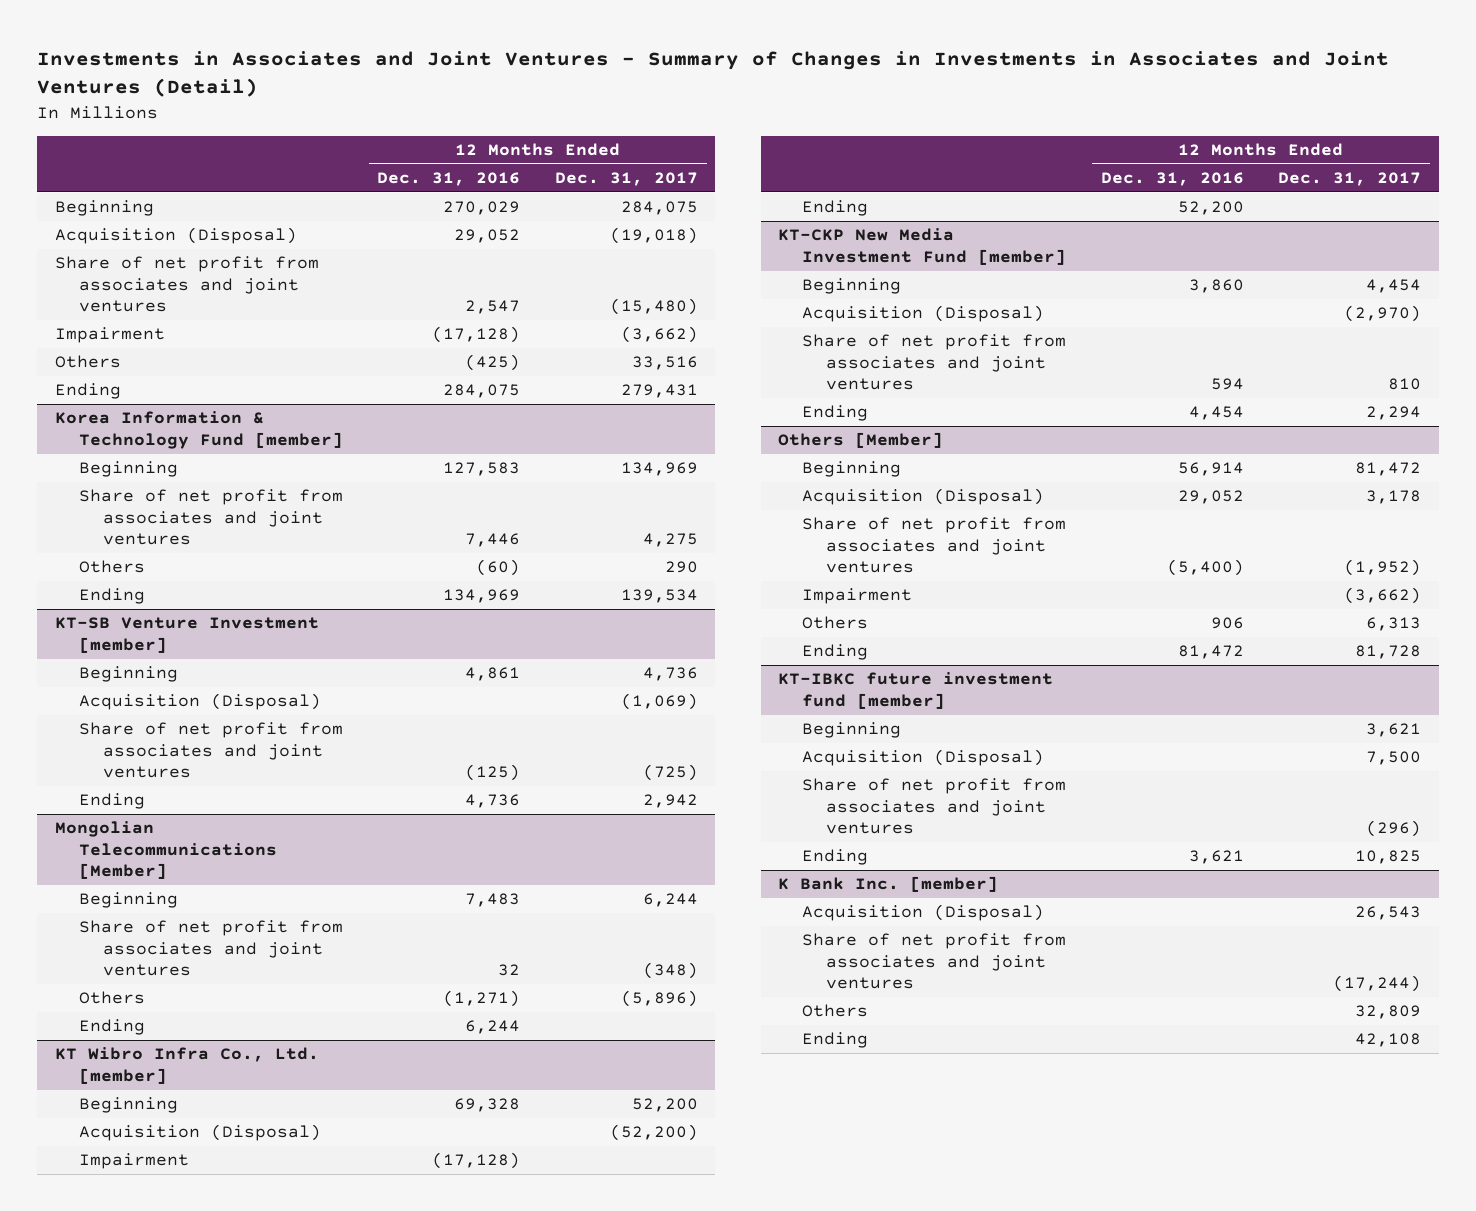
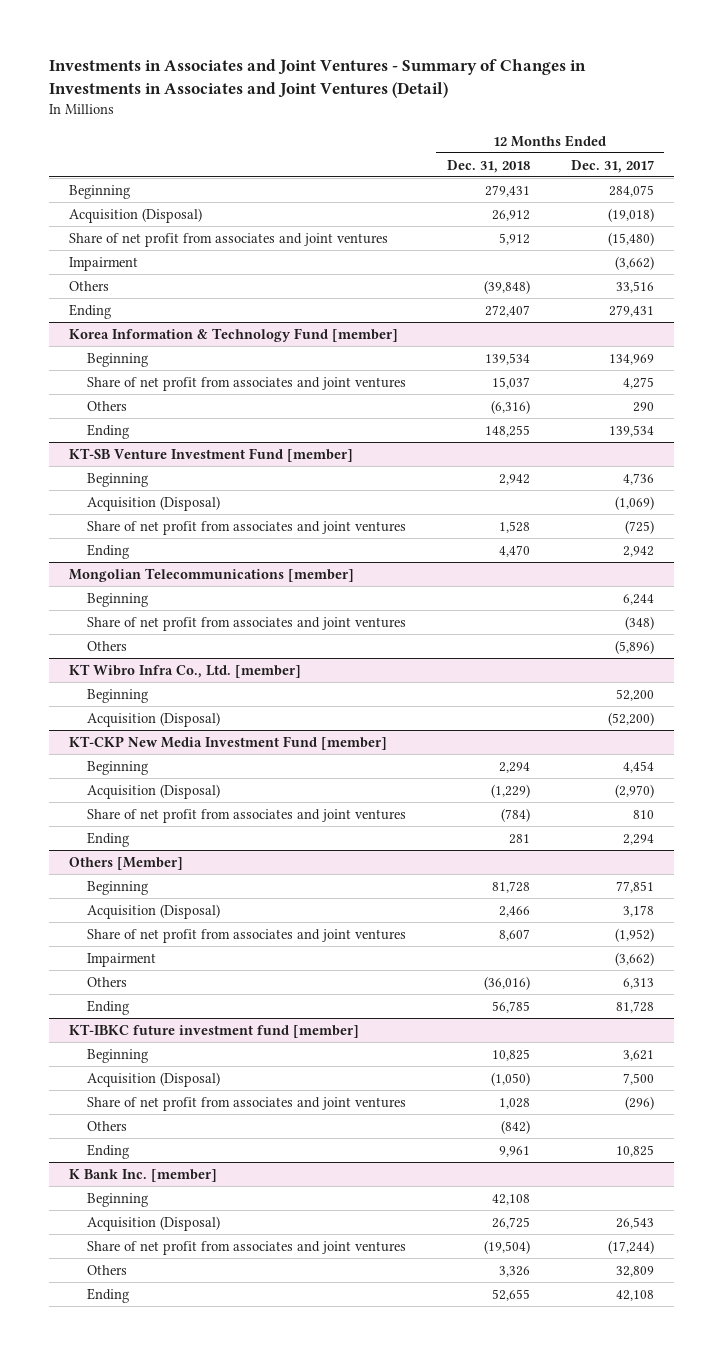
- | 12 Months Ended Dec. 31, 2016 | 12 Months Ended Dec. 31, 2017
+ | 12 Months Ended Dec. 31, 2018 | 12 Months Ended Dec. 31, 2017
- KT-SB Venture Investment [member]
+ KT-SB Venture Investment Fund [member]
- Mongolian Telecommunications [Member]
+ Mongolian Telecommunications [member]
- Ending | 6,244 |
@ KT Wibro Infra Co., Ltd. [member]
- Impairment | (17,128) |
- Ending | 52,200 |
@ Others [Member]
- Beginning | 56,914 | 81,472
+ Beginning | 81,728 | 77,851
@ KT-IBKC future investment fund [member]
+ Others | (842) |
@ K Bank Inc. [member]
+ Beginning | 42,108 |

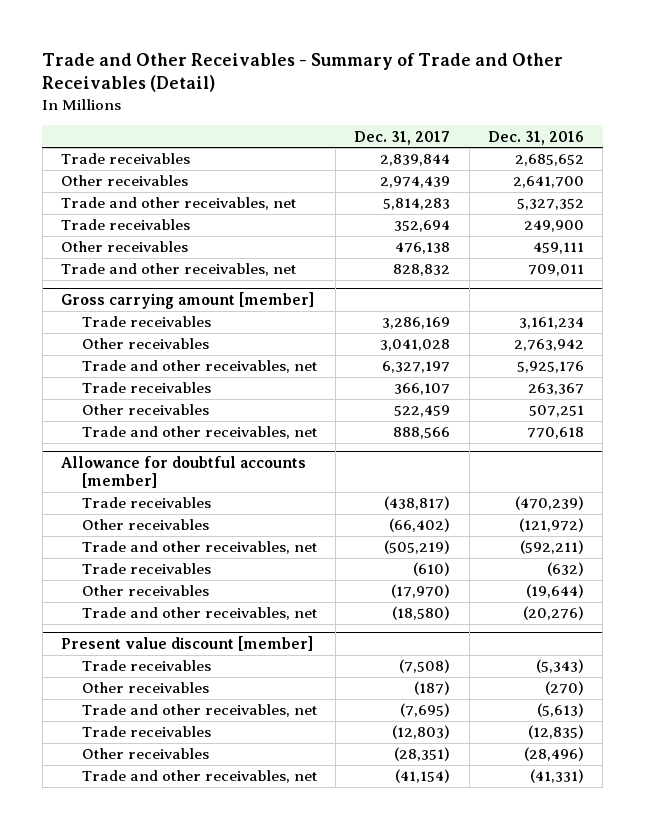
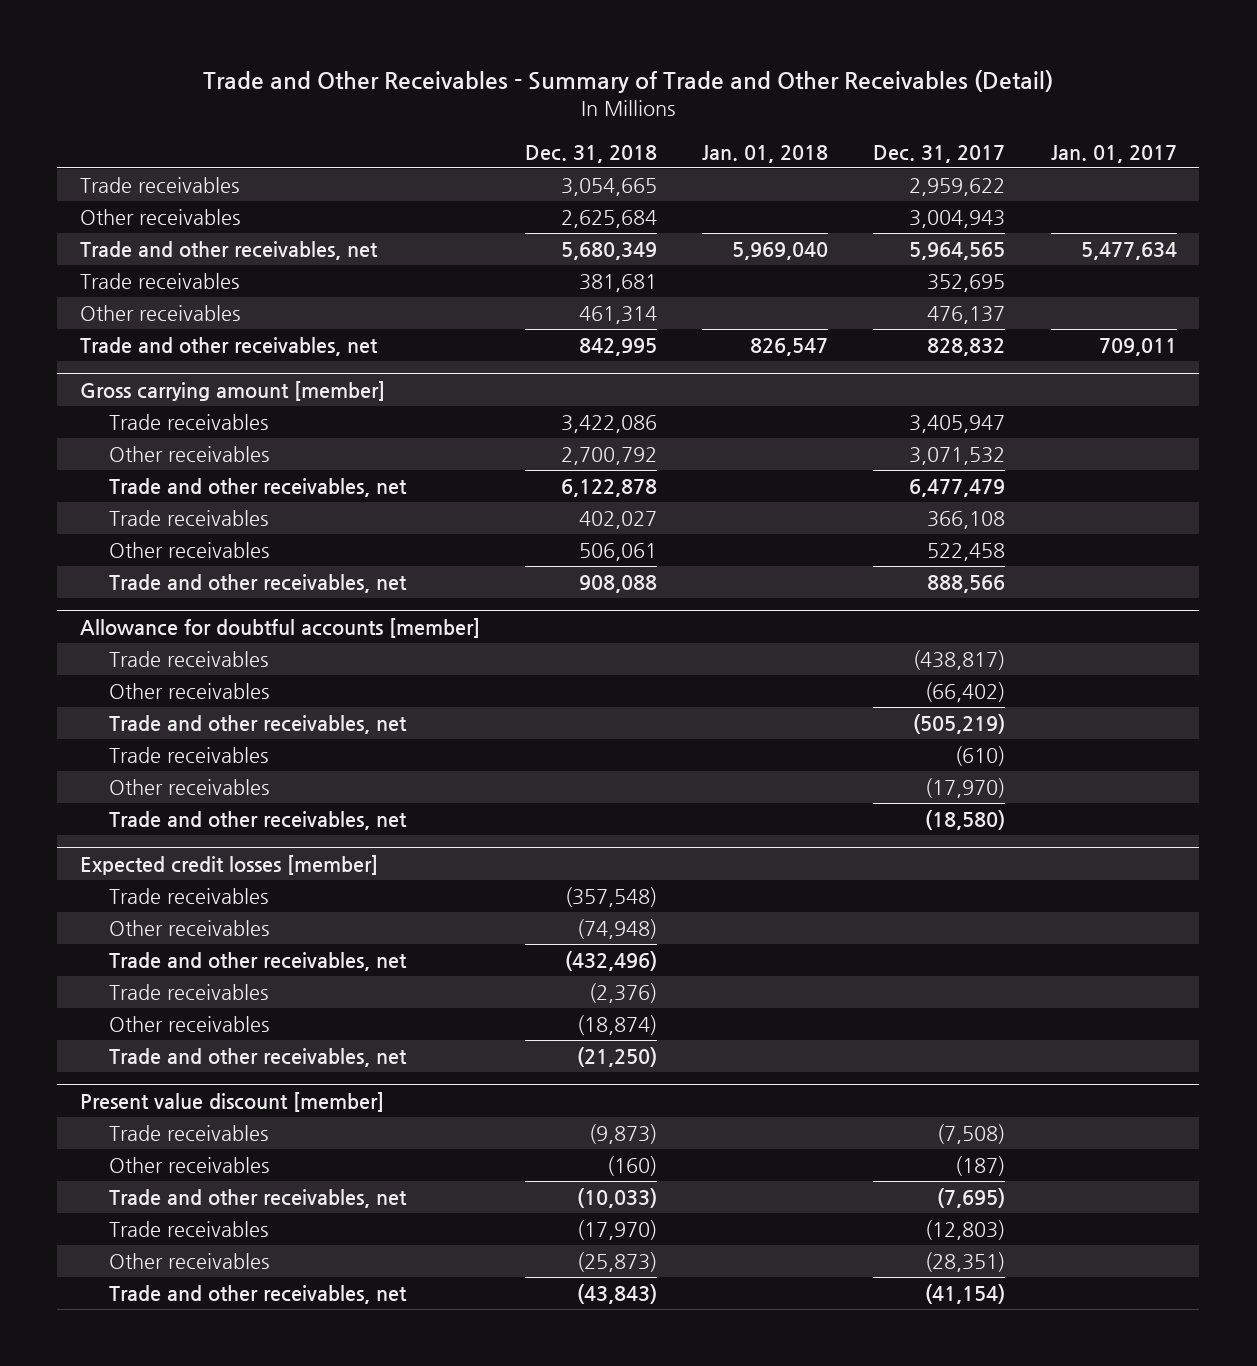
- | Dec. 31, 2017 | Dec. 31, 2016
+ | Dec. 31, 2018 | Jan. 01, 2018 | Dec. 31, 2017 | Jan. 01, 2017
- Trade receivables | 2,839,844 | 2,685,652
- Other receivables | 2,974,439 | 2,641,700
- Trade and other receivables, net | 5,814,283 | 5,327,352
- Trade receivables | 352,694 | 249,900
- Other receivables | 476,138 | 459,111
+ Trade receivables | 3,054,665 | | 2,959,622 |
+ Other receivables | 2,625,684 | | 3,004,943 |
+ Trade and other receivables, net | 5,680,349 | 5,969,040 | 5,964,565 | 5,477,634
+ Trade receivables | 381,681 | | 352,695 |
+ Other receivables | 461,314 | | 476,137 |
@ Gross carrying amount [member]
- Trade receivables | 3,286,169 | 3,161,234
- Other receivables | 3,041,028 | 2,763,942
- Trade and other receivables, net | 6,327,197 | 5,925,176
- Trade receivables | 366,107 | 263,367
- Other receivables | 522,459 | 507,251
+ Trade receivables | 3,422,086 | | 3,405,947 |
+ Other receivables | 2,700,792 | | 3,071,532 |
+ Trade and other receivables, net | 6,122,878 | | 6,477,479 |
+ Trade receivables | 402,027 | | 366,108 |
+ Other receivables | 506,061 | | 522,458 |
+ Expected credit losses [member]
+ Trade receivables | (357,548) | | |
+ Other receivables | (74,948) | | |
+ Trade and other receivables, net | (432,496) | | |
+ Trade receivables | (2,376) | | |
+ Other receivables | (18,874) | | |
+ Trade and other receivables, net | (21,250) | | |

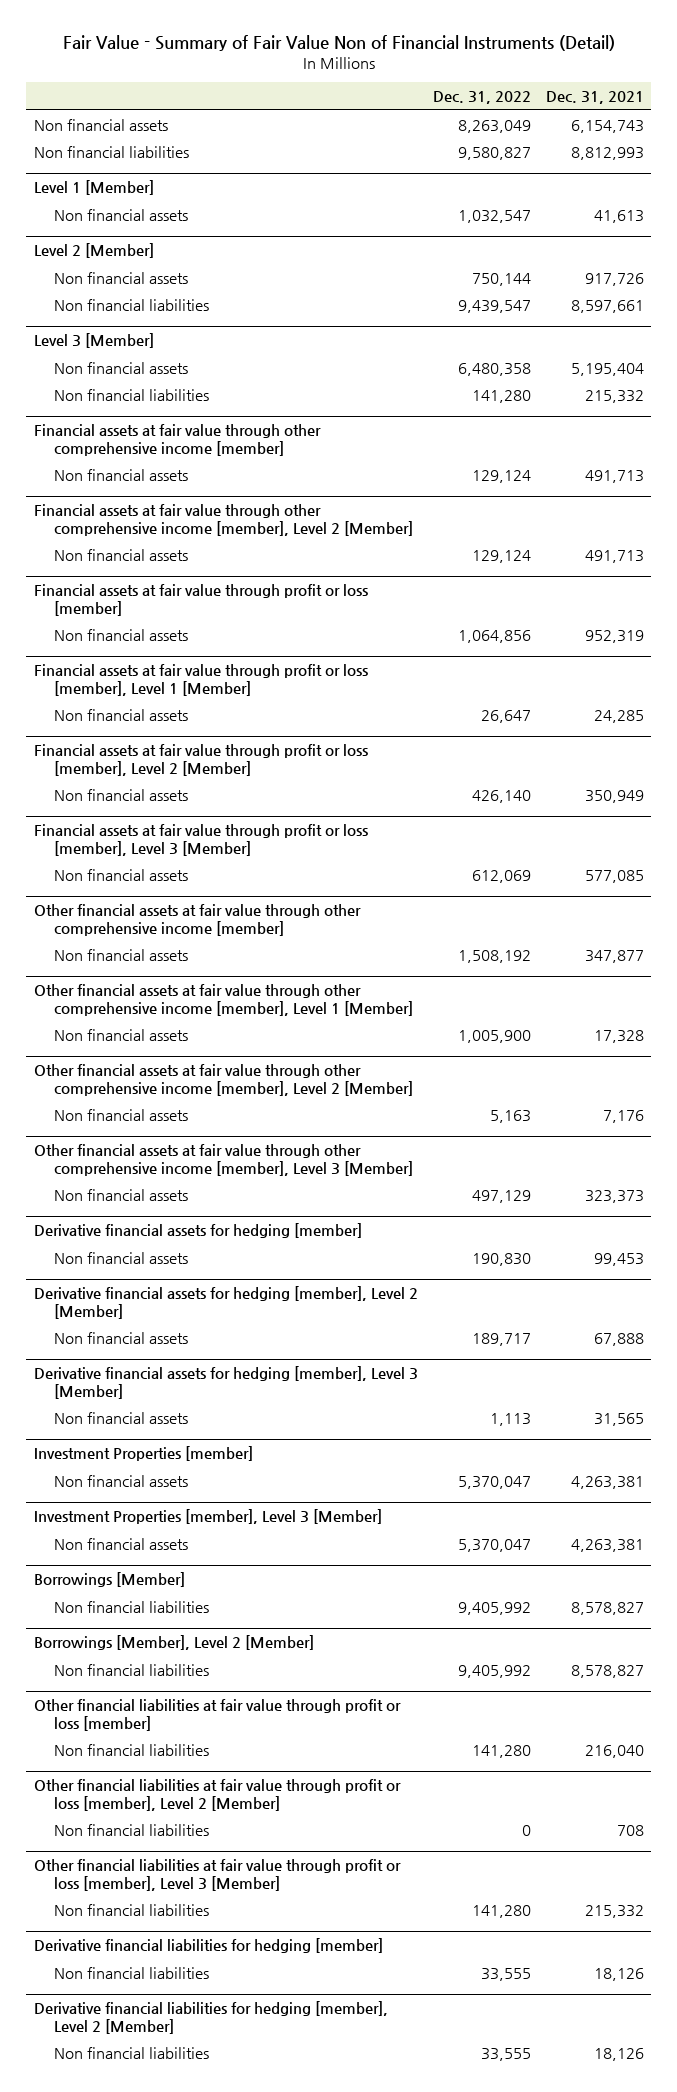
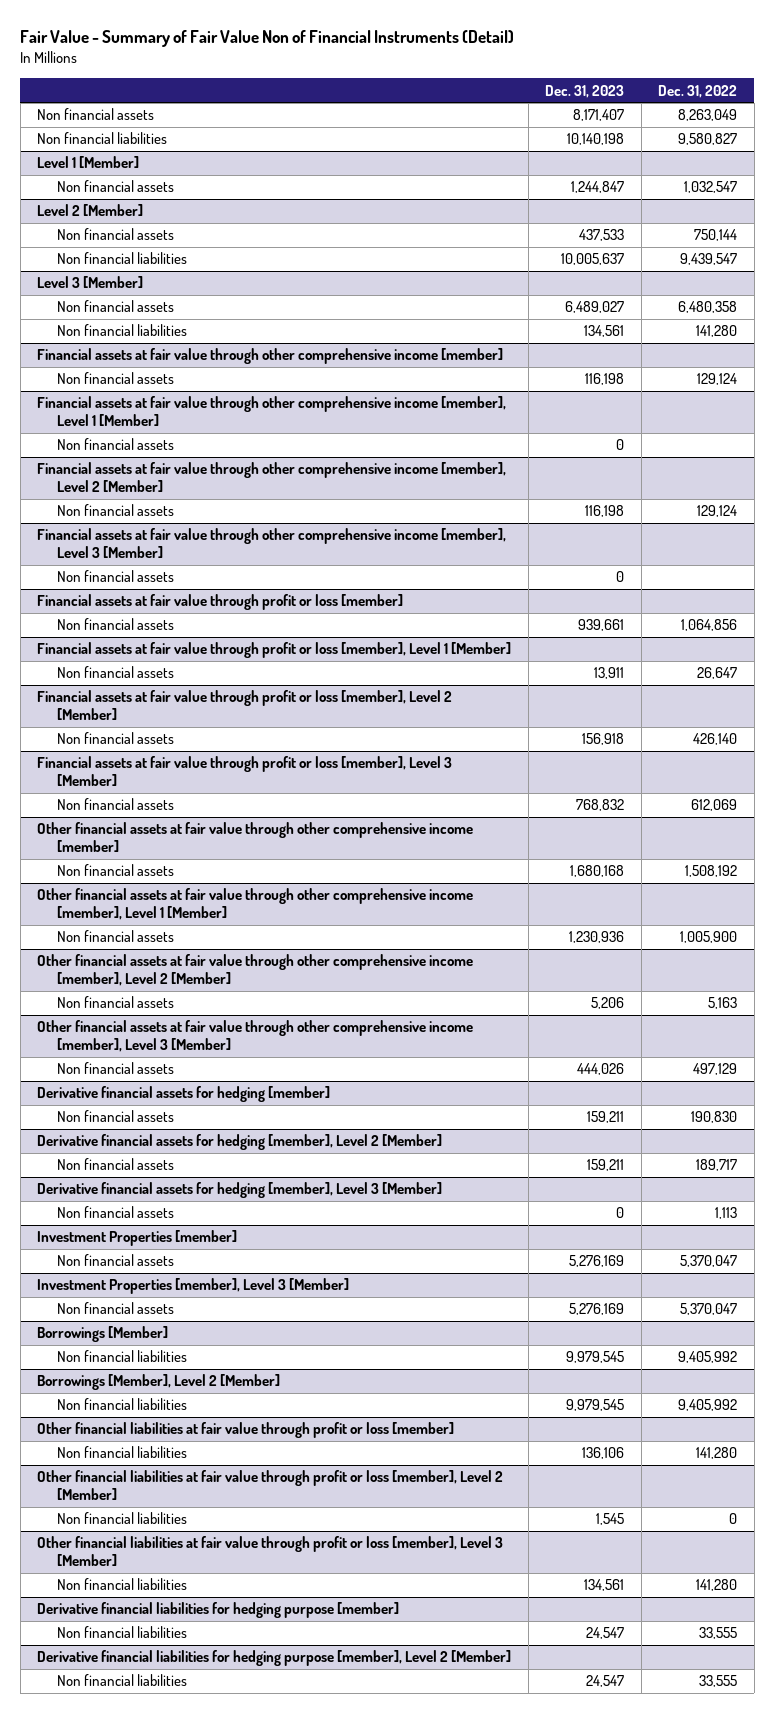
- | Dec. 31, 2022 | Dec. 31, 2021
+ | Dec. 31, 2023 | Dec. 31, 2022
+ Financial assets at fair value through other comprehensive income [member], Level 1 [Member]
+ Non financial assets | 0 |
+ Financial assets at fair value through other comprehensive income [member], Level 3 [Member]
+ Non financial assets | 0 |
- Derivative financial liabilities for hedging [member]
+ Derivative financial liabilities for hedging purpose [member]
- Derivative financial liabilities for hedging [member], Level 2 [Member]
+ Derivative financial liabilities for hedging purpose [member], Level 2 [Member]

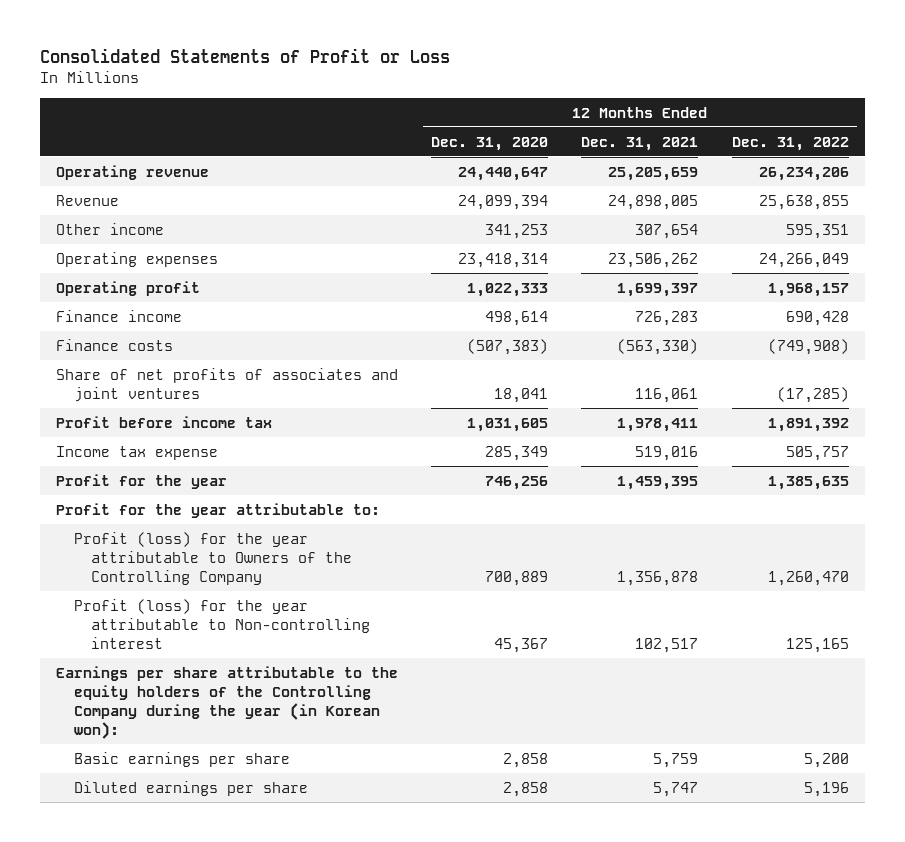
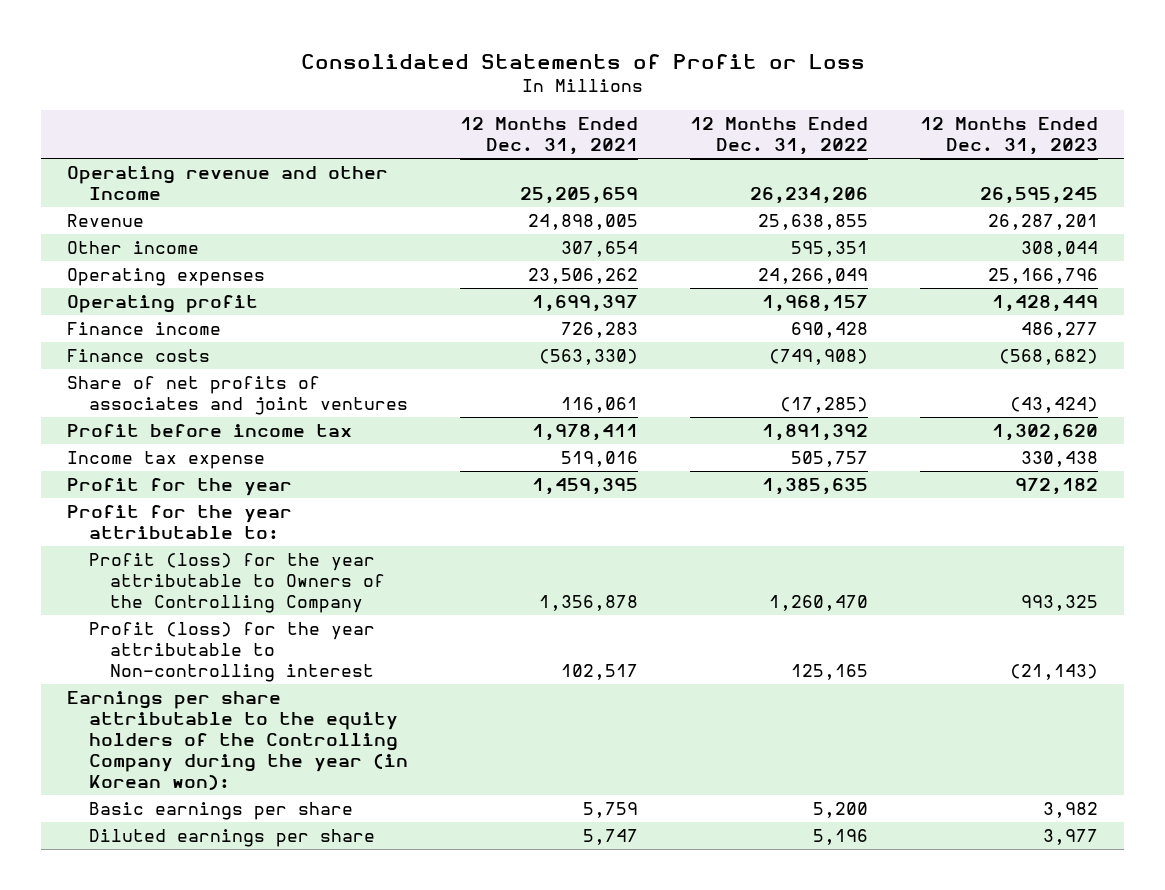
- | 12 Months Ended Dec. 31, 2020 | 12 Months Ended Dec. 31, 2021 | 12 Months Ended Dec. 31, 2022
+ | 12 Months Ended Dec. 31, 2021 | 12 Months Ended Dec. 31, 2022 | 12 Months Ended Dec. 31, 2023
- Operating revenue | 24,440,647 | 25,205,659 | 26,234,206
+ Operating revenue and other Income | 25,205,659 | 26,234,206 | 26,595,245

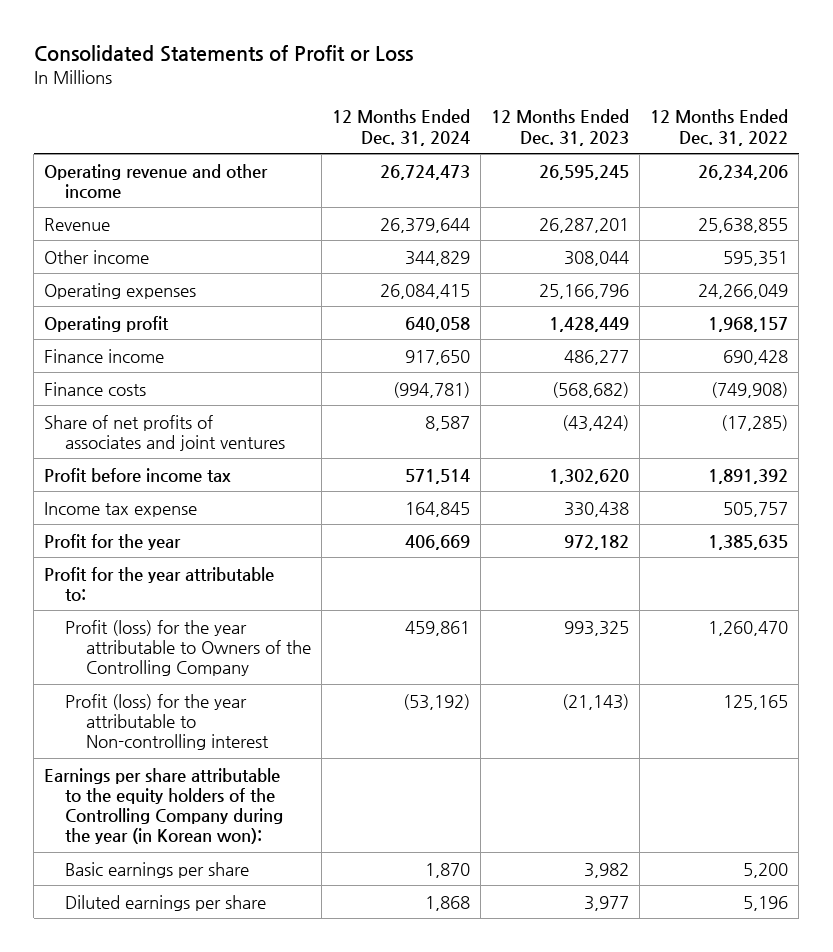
- | 12 Months Ended Dec. 31, 2021 | 12 Months Ended Dec. 31, 2022 | 12 Months Ended Dec. 31, 2023
+ | 12 Months Ended Dec. 31, 2024 | 12 Months Ended Dec. 31, 2023 | 12 Months Ended Dec. 31, 2022
- Operating revenue and other Income | 25,205,659 | 26,234,206 | 26,595,245
+ Operating revenue and other income | 26,724,473 | 26,595,245 | 26,234,206

